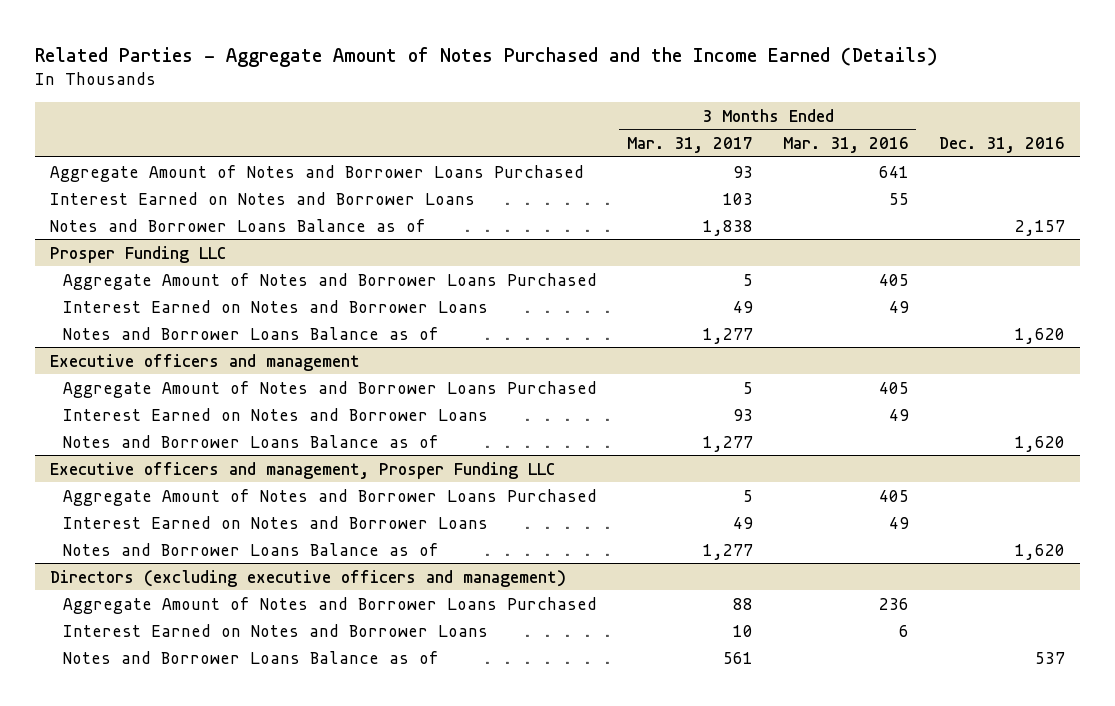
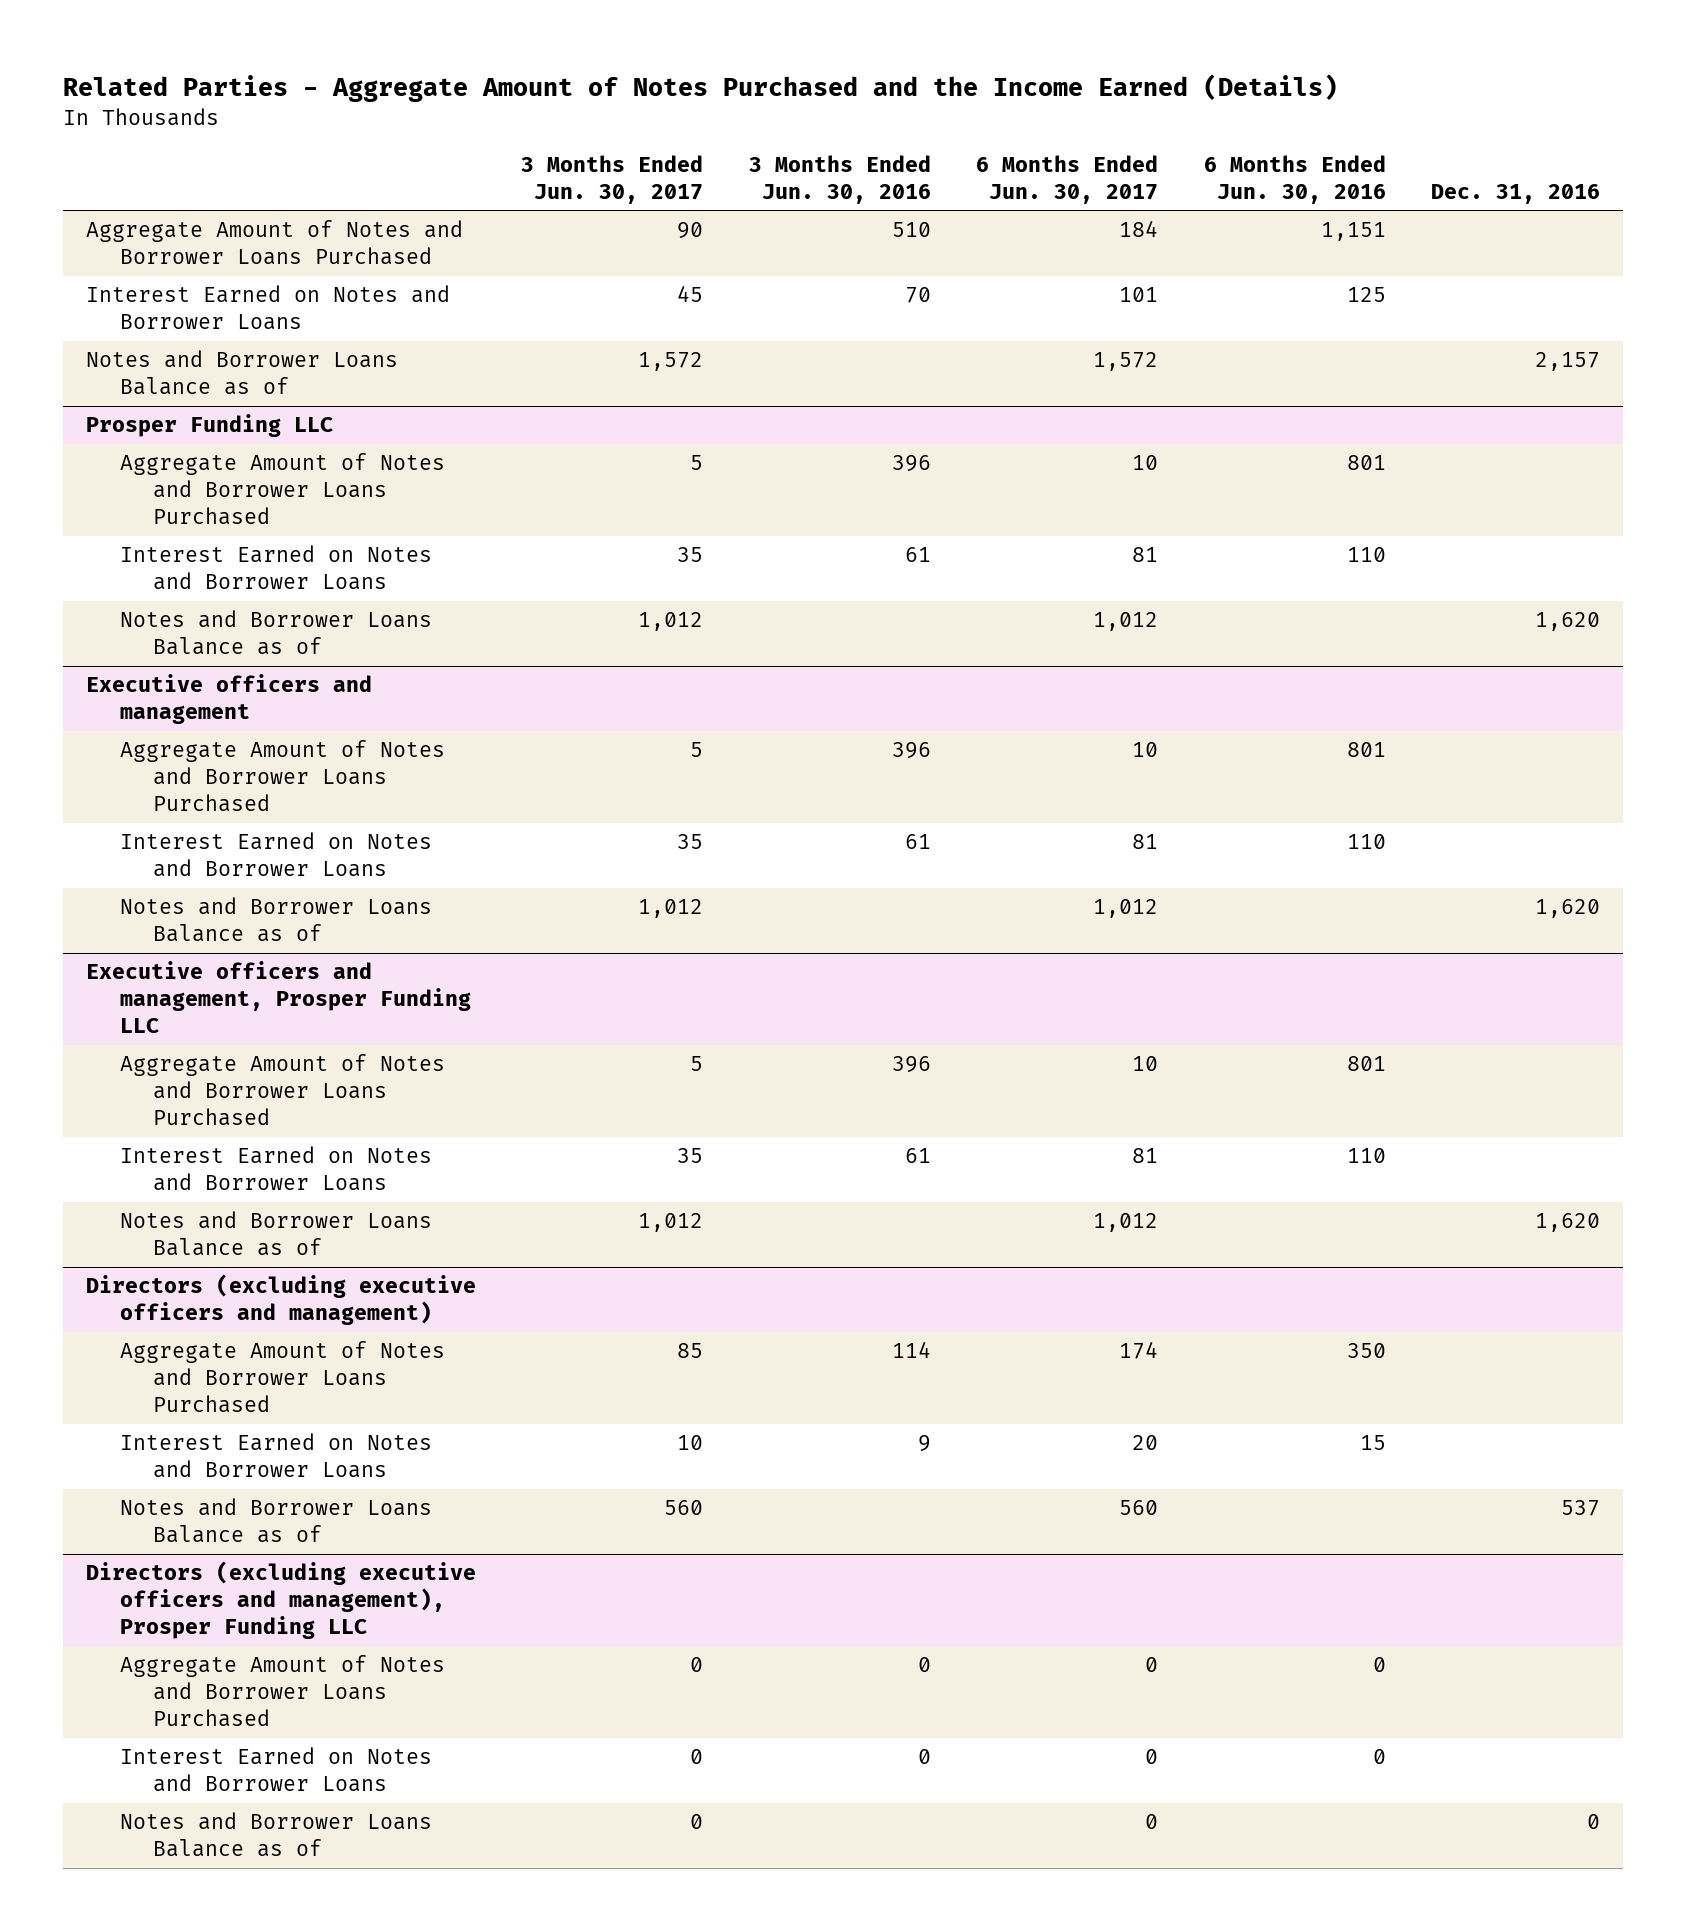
- | 3 Months Ended Mar. 31, 2017 | 3 Months Ended Mar. 31, 2016 | Dec. 31, 2016
+ | 3 Months Ended Jun. 30, 2017 | 3 Months Ended Jun. 30, 2016 | 6 Months Ended Jun. 30, 2017 | 6 Months Ended Jun. 30, 2016 | Dec. 31, 2016
+ Directors (excluding executive officers and management), Prosper Funding LLC
+ Aggregate Amount of Notes and Borrower Loans Purchased | 0 | 0 | 0 | 0 |
+ Interest Earned on Notes and Borrower Loans | 0 | 0 | 0 | 0 |
+ Notes and Borrower Loans Balance as of | 0 | | 0 | | 0

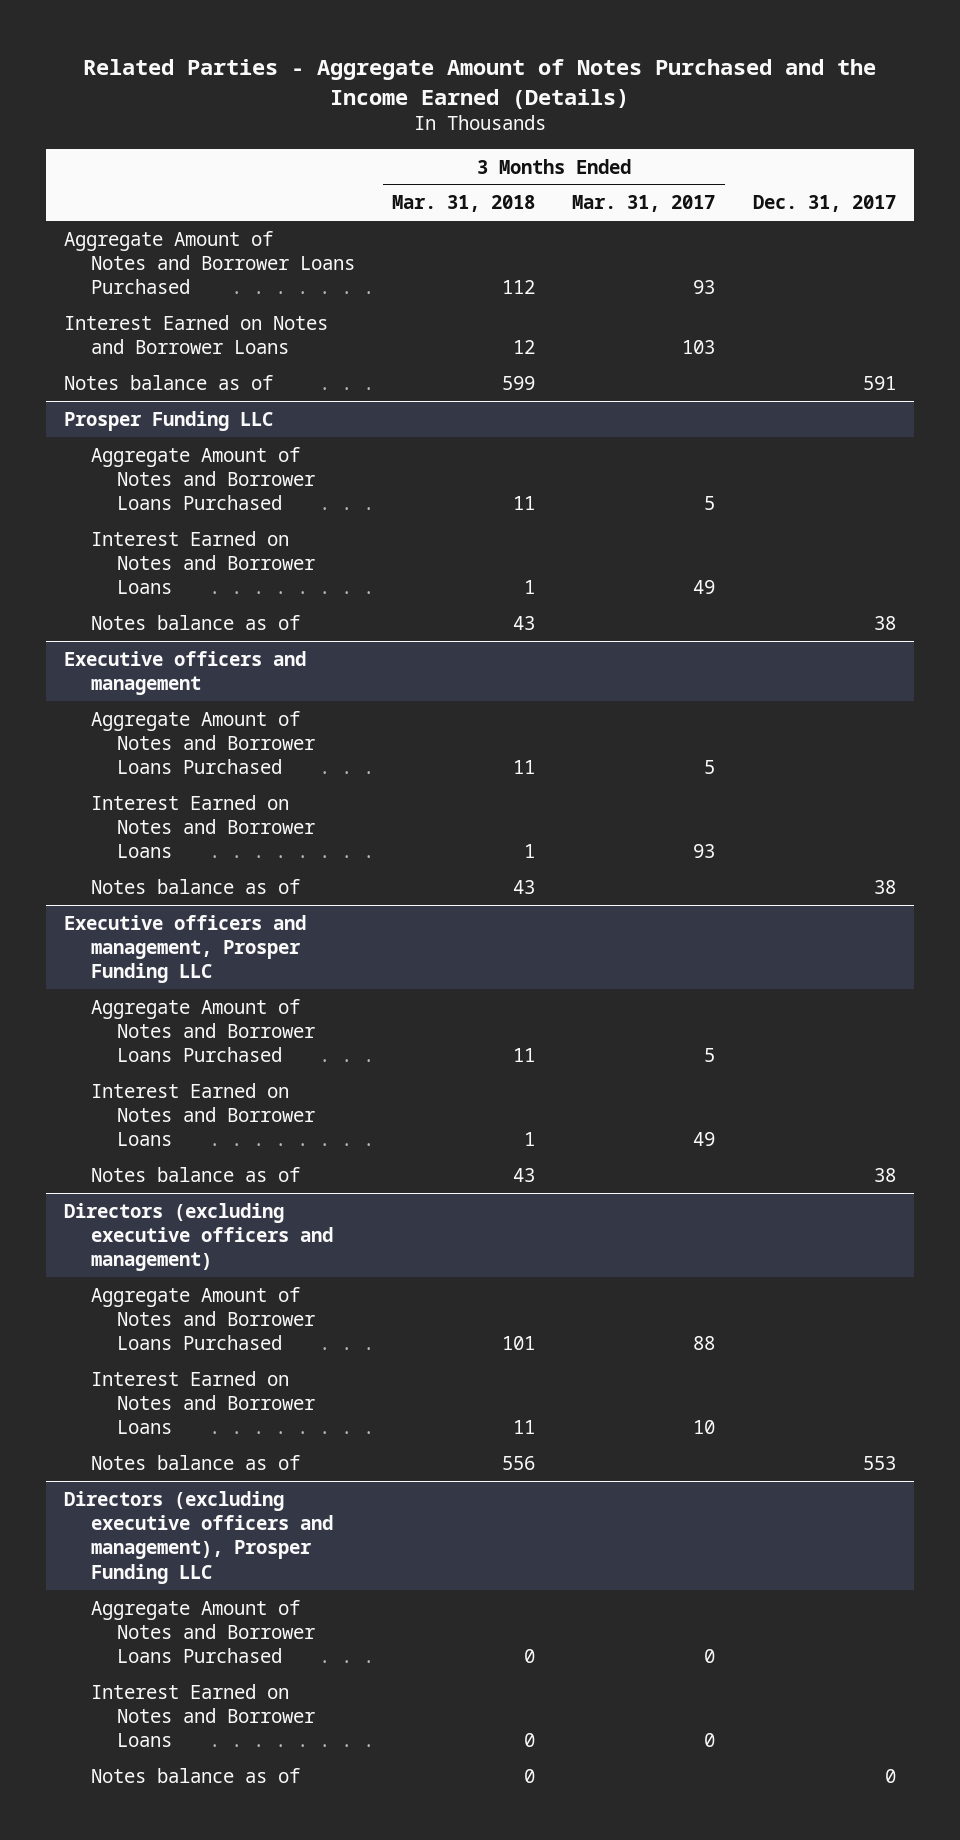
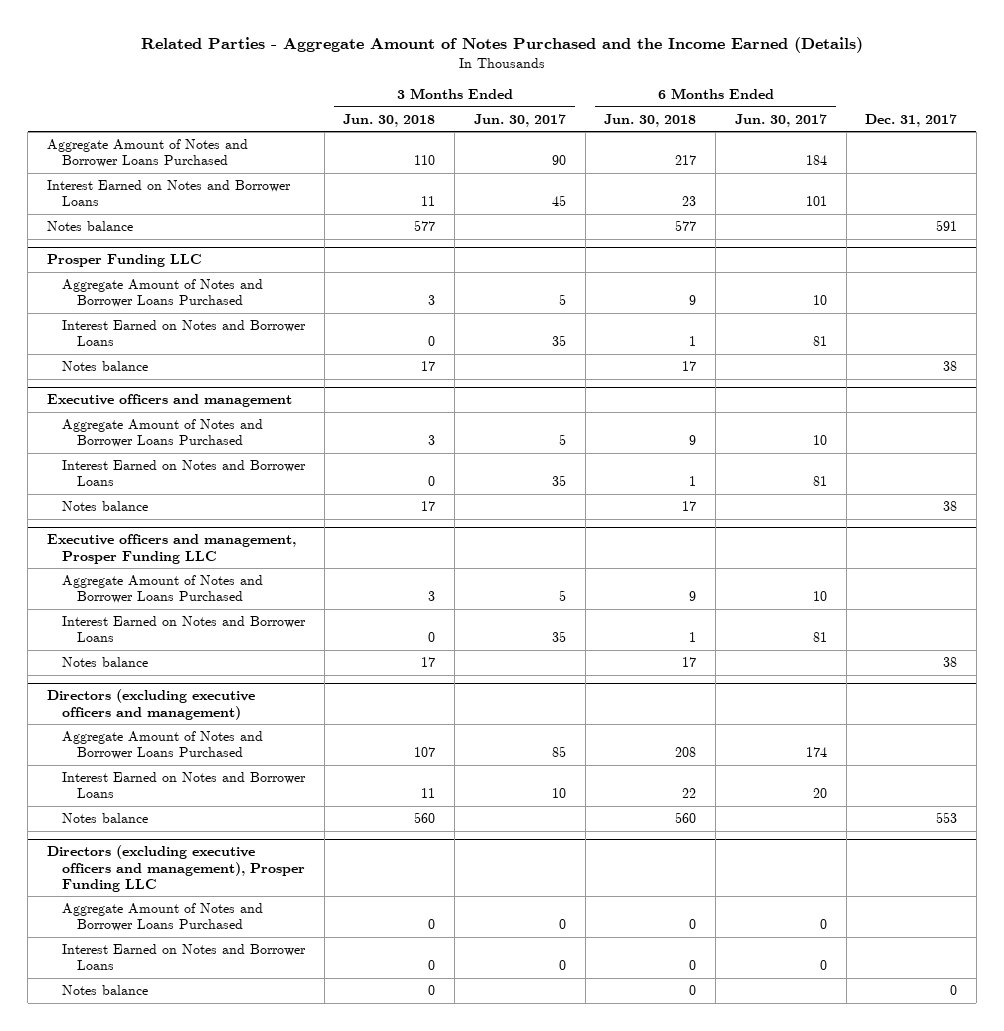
- | 3 Months Ended Mar. 31, 2018 | 3 Months Ended Mar. 31, 2017 | Dec. 31, 2017
+ | 3 Months Ended Jun. 30, 2018 | 3 Months Ended Jun. 30, 2017 | 6 Months Ended Jun. 30, 2018 | 6 Months Ended Jun. 30, 2017 | Dec. 31, 2017
- Notes balance as of | 599 | | 591
+ Notes balance | 577 | | 577 | | 591
@ Prosper Funding LLC
- Notes balance as of | 43 | | 38
+ Notes balance | 17 | | 17 | | 38
@ Executive officers and management
- Notes balance as of | 43 | | 38
+ Notes balance | 17 | | 17 | | 38
@ Executive officers and management, Prosper Funding LLC
- Notes balance as of | 43 | | 38
+ Notes balance | 17 | | 17 | | 38
@ Directors (excluding executive officers and management)
- Notes balance as of | 556 | | 553
+ Notes balance | 560 | | 560 | | 553
@ Directors (excluding executive officers and management), Prosper Funding LLC
- Notes balance as of | 0 | | 0
+ Notes balance | 0 | | 0 | | 0

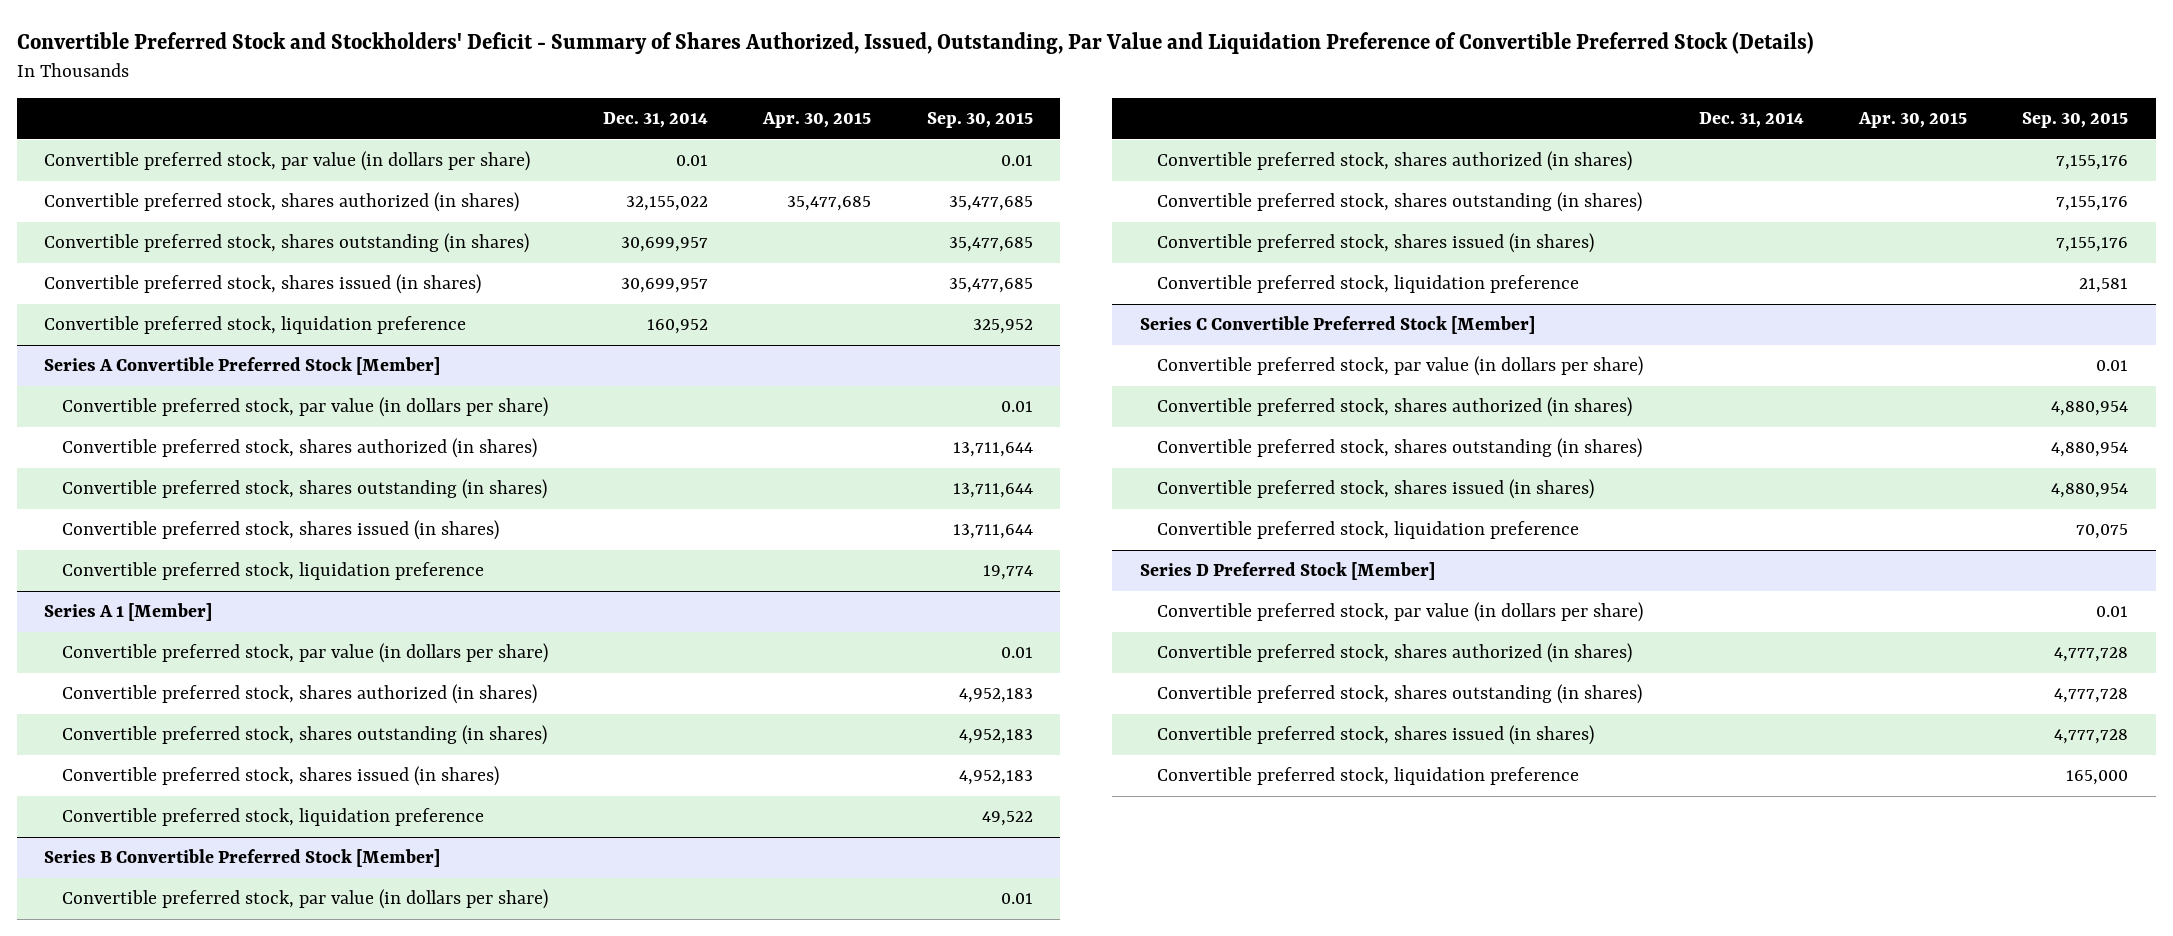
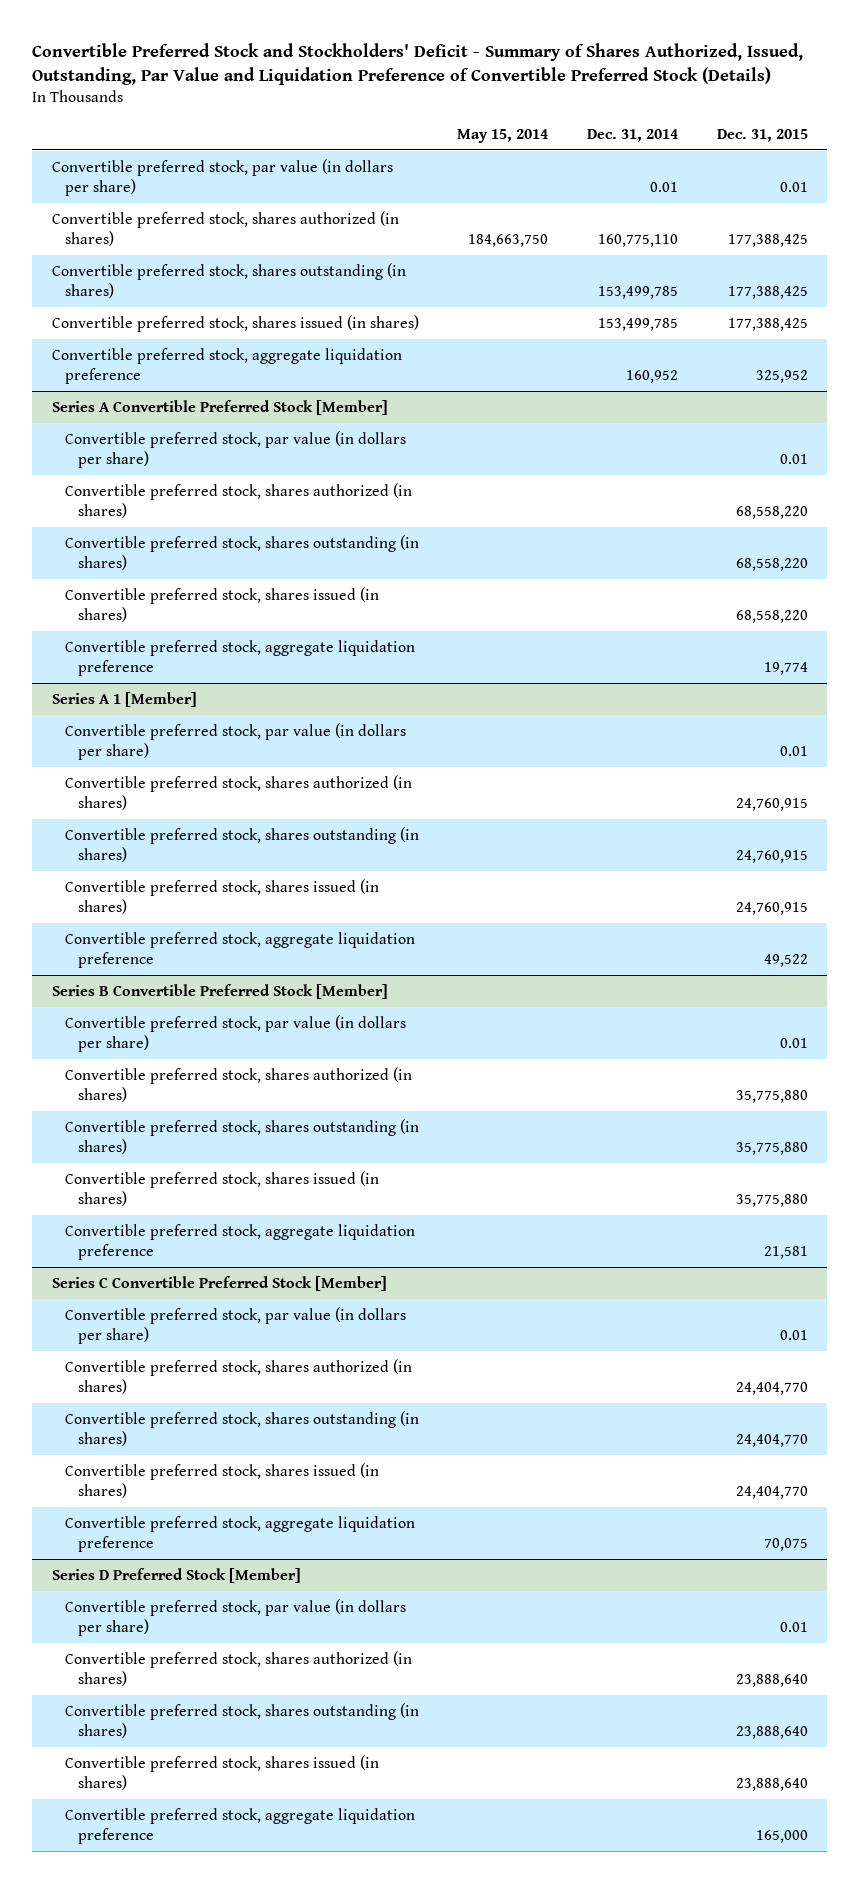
- | Dec. 31, 2014 | Apr. 30, 2015 | Sep. 30, 2015
+ | May 15, 2014 | Dec. 31, 2014 | Dec. 31, 2015
- Convertible preferred stock, shares authorized (in shares) | 32,155,022 | 35,477,685 | 35,477,685
- Convertible preferred stock, shares outstanding (in shares) | 30,699,957 | | 35,477,685
- Convertible preferred stock, shares issued (in shares) | 30,699,957 | | 35,477,685
- Convertible preferred stock, liquidation preference | 160,952 | | 325,952
+ Convertible preferred stock, shares authorized (in shares) | 184,663,750 | 160,775,110 | 177,388,425
+ Convertible preferred stock, shares outstanding (in shares) | | 153,499,785 | 177,388,425
+ Convertible preferred stock, shares issued (in shares) | | 153,499,785 | 177,388,425
+ Convertible preferred stock, aggregate liquidation preference | | 160,952 | 325,952
@ Series A Convertible Preferred Stock [Member]
- Convertible preferred stock, liquidation preference | | | 19,774
+ Convertible preferred stock, aggregate liquidation preference | | | 19,774
@ Series A 1 [Member]
- Convertible preferred stock, liquidation preference | | | 49,522
+ Convertible preferred stock, aggregate liquidation preference | | | 49,522
@ Series B Convertible Preferred Stock [Member]
- Convertible preferred stock, liquidation preference | | | 21,581
+ Convertible preferred stock, aggregate liquidation preference | | | 21,581
@ Series C Convertible Preferred Stock [Member]
- Convertible preferred stock, liquidation preference | | | 70,075
+ Convertible preferred stock, aggregate liquidation preference | | | 70,075
@ Series D Preferred Stock [Member]
- Convertible preferred stock, liquidation preference | | | 165,000
+ Convertible preferred stock, aggregate liquidation preference | | | 165,000

